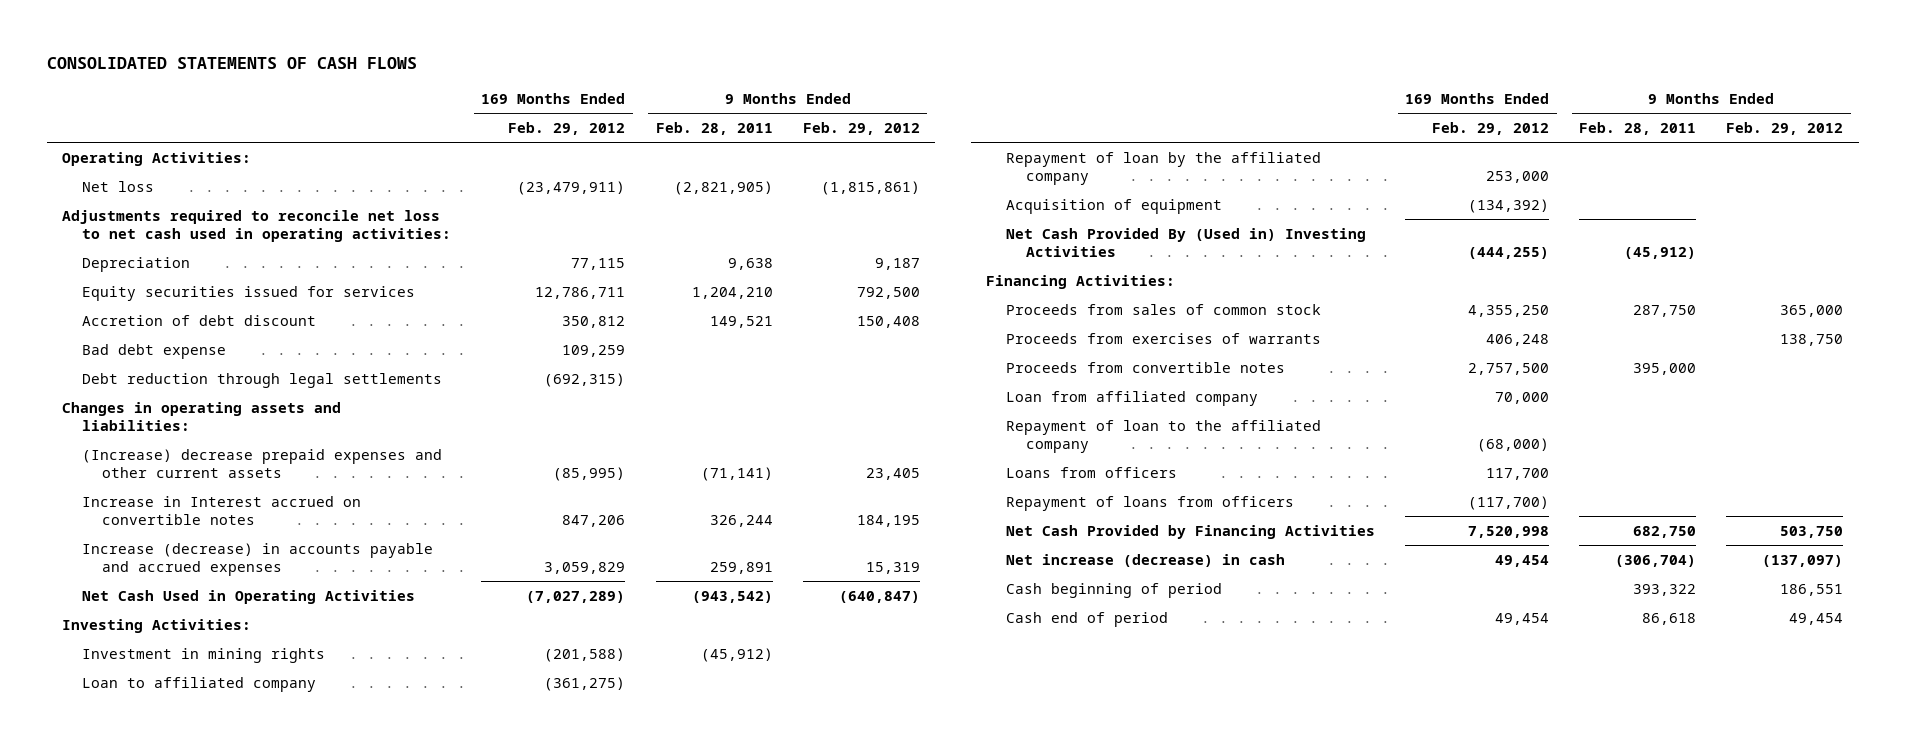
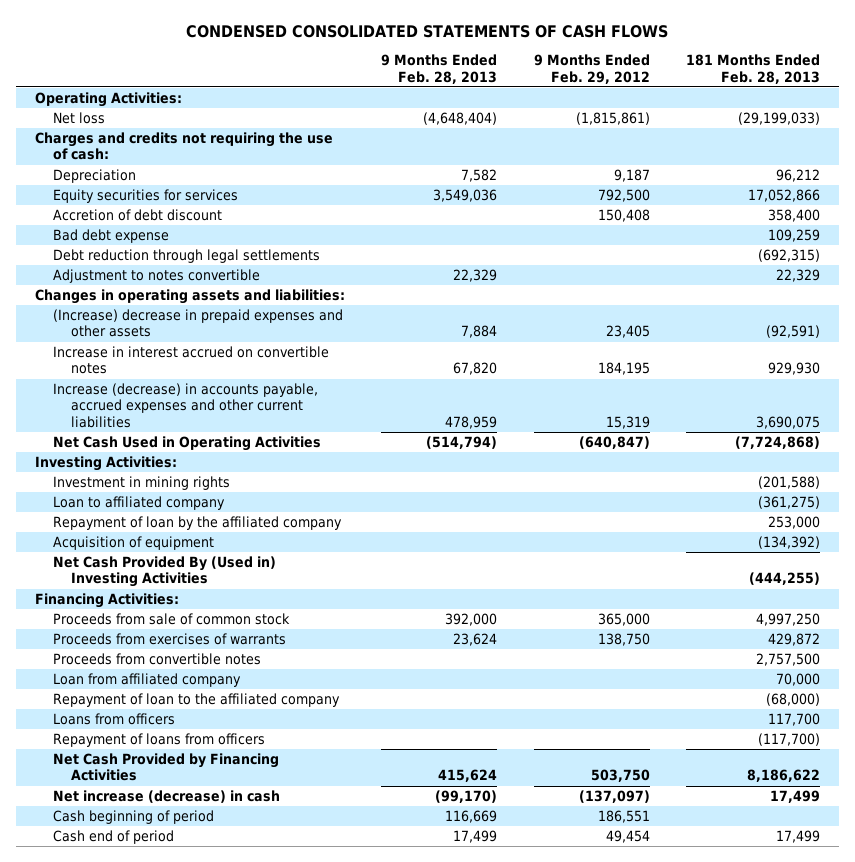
- CONSOLIDATED STATEMENTS OF CASH FLOWS
+ CONDENSED CONSOLIDATED STATEMENTS OF CASH FLOWS
- | 169 Months Ended Feb. 29, 2012 | 9 Months Ended Feb. 28, 2011 | 9 Months Ended Feb. 29, 2012
+ | 9 Months Ended Feb. 28, 2013 | 9 Months Ended Feb. 29, 2012 | 181 Months Ended Feb. 28, 2013
- Adjustments required to reconcile net loss to net cash used in operating activities:
+ Charges and credits not requiring the use of cash:
- Equity securities issued for services | 12,786,711 | 1,204,210 | 792,500
+ Equity securities for services | 3,549,036 | 792,500 | 17,052,866
+ Adjustment to notes convertible | 22,329 | | 22,329
- (Increase) decrease prepaid expenses and other current assets | (85,995) | (71,141) | 23,405
- Increase in Interest accrued on convertible notes | 847,206 | 326,244 | 184,195
- Increase (decrease) in accounts payable and accrued expenses | 3,059,829 | 259,891 | 15,319
+ (Increase) decrease in prepaid expenses and other assets | 7,884 | 23,405 | (92,591)
+ Increase in interest accrued on convertible notes | 67,820 | 184,195 | 929,930
+ Increase (decrease) in accounts payable, accrued expenses and other current liabilities | 478,959 | 15,319 | 3,690,075
- Proceeds from sales of common stock | 4,355,250 | 287,750 | 365,000
+ Proceeds from sale of common stock | 392,000 | 365,000 | 4,997,250

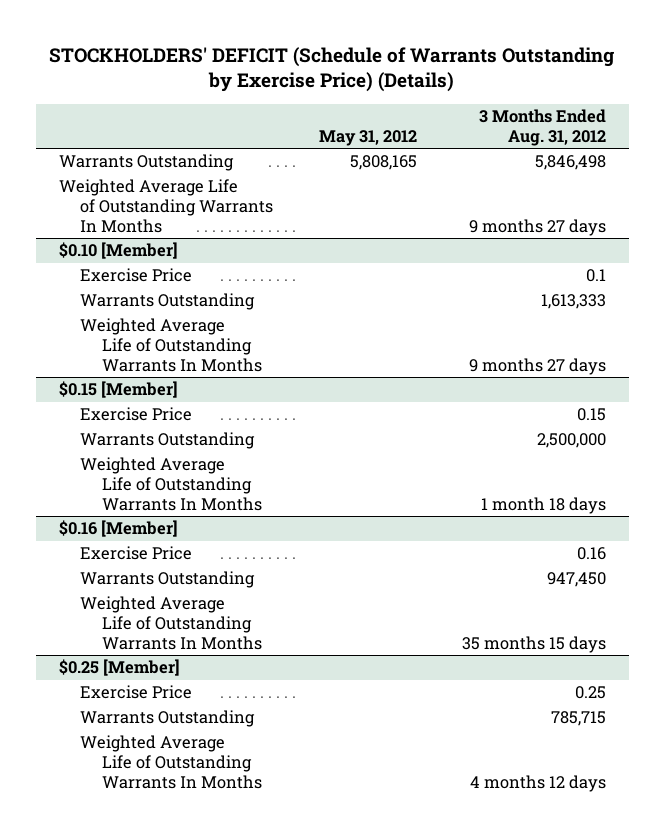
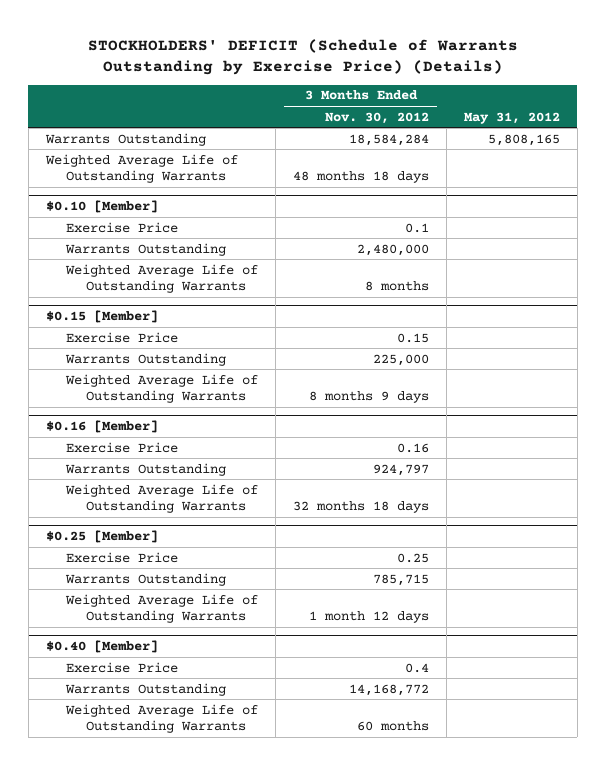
- | May 31, 2012 | 3 Months Ended Aug. 31, 2012
+ | 3 Months Ended Nov. 30, 2012 | May 31, 2012
- Weighted Average Life of Outstanding Warrants In Months | | 9 months 27 days
+ Weighted Average Life of Outstanding Warrants | 48 months 18 days |
@ $0.10 [Member]
- Weighted Average Life of Outstanding Warrants In Months | | 9 months 27 days
+ Weighted Average Life of Outstanding Warrants | 8 months |
@ $0.15 [Member]
- Weighted Average Life of Outstanding Warrants In Months | | 1 month 18 days
+ Weighted Average Life of Outstanding Warrants | 8 months 9 days |
@ $0.16 [Member]
- Weighted Average Life of Outstanding Warrants In Months | | 35 months 15 days
+ Weighted Average Life of Outstanding Warrants | 32 months 18 days |
@ $0.25 [Member]
- Weighted Average Life of Outstanding Warrants In Months | | 4 months 12 days
+ Weighted Average Life of Outstanding Warrants | 1 month 12 days |
+ $0.40 [Member]
+ Exercise Price | 0.4 |
+ Warrants Outstanding | 14,168,772 |
+ Weighted Average Life of Outstanding Warrants | 60 months |

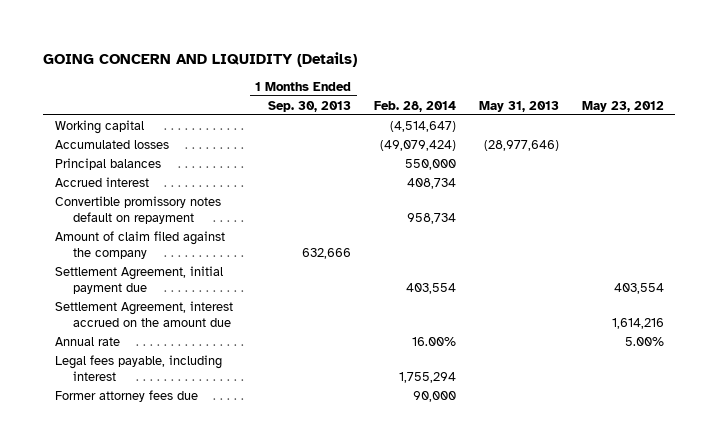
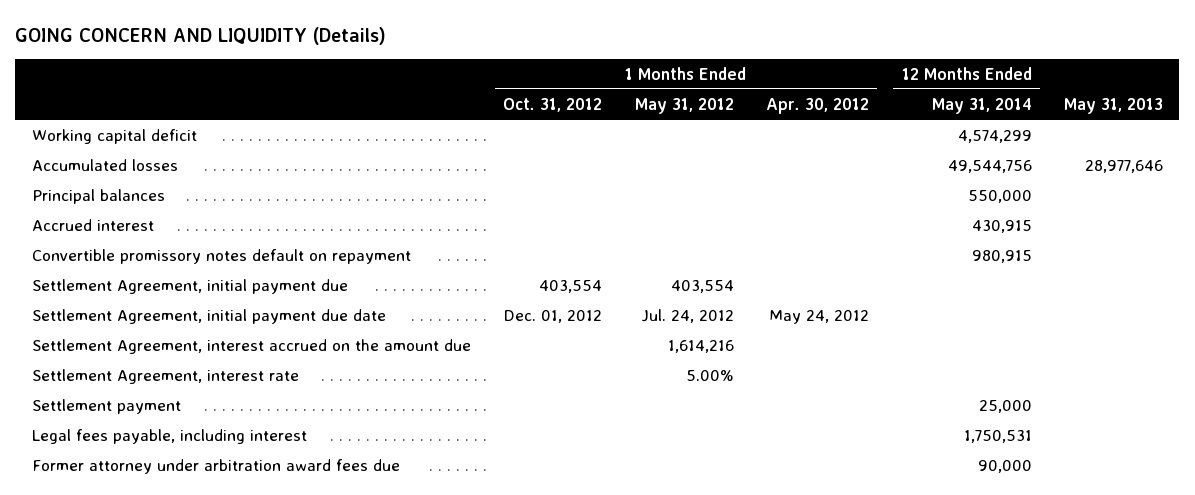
- | 1 Months Ended Sep. 30, 2013 | Feb. 28, 2014 | May 31, 2013 | May 23, 2012
+ | 1 Months Ended Oct. 31, 2012 | 1 Months Ended May 31, 2012 | 1 Months Ended Apr. 30, 2012 | 12 Months Ended May 31, 2014 | May 31, 2013
- Working capital | | (4,514,647) | |
- Accumulated losses | | (49,079,424) | (28,977,646) |
+ Working capital deficit | | | | 4,574,299 |
+ Accumulated losses | | | | 49,544,756 | 28,977,646
- Amount of claim filed against the company | 632,666 | | |
+ Settlement Agreement, initial payment due date | Dec. 01, 2012 | Jul. 24, 2012 | May 24, 2012 | |
- Annual rate | | 16.00% | | 5.00%
+ Settlement Agreement, interest rate | | 5.00% | | |
+ Settlement payment | | | | 25,000 |
- Former attorney fees due | | 90,000 | |
+ Former attorney under arbitration award fees due | | | | 90,000 |

